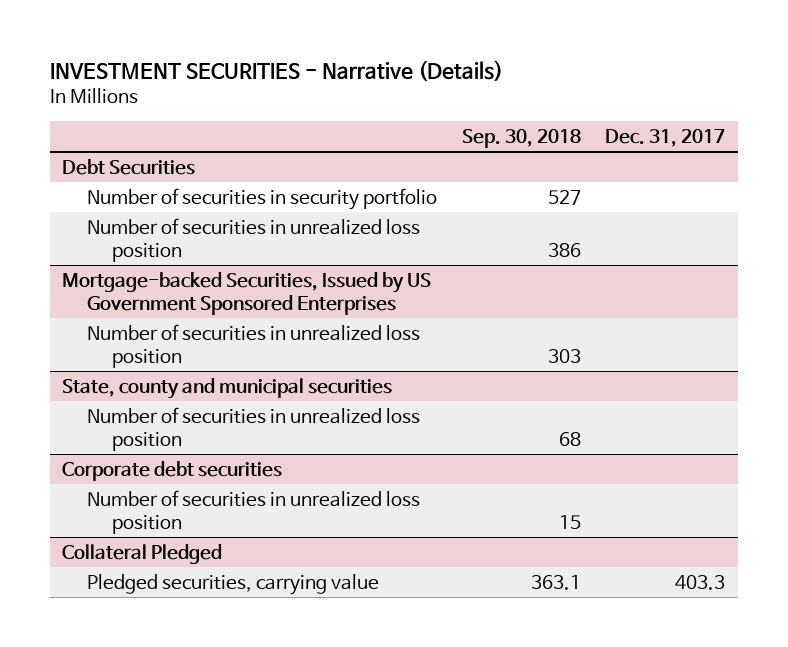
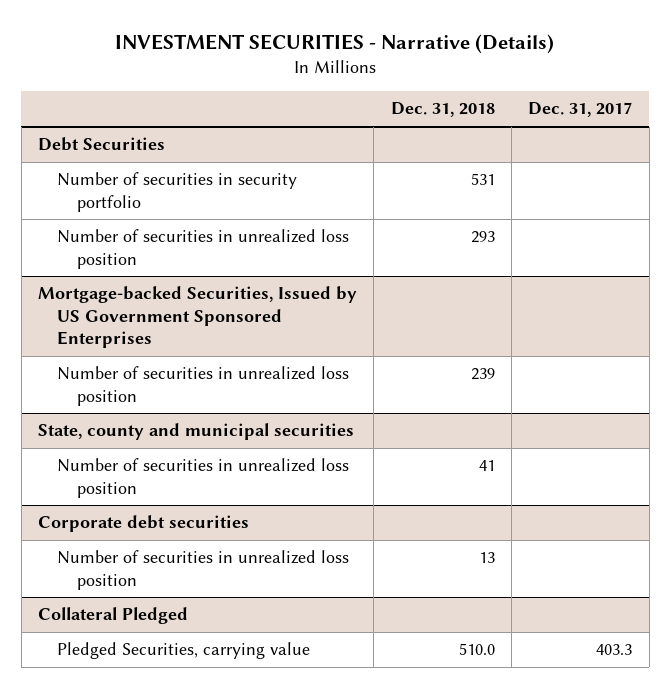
- | Sep. 30, 2018 | Dec. 31, 2017
+ | Dec. 31, 2018 | Dec. 31, 2017
@ Collateral Pledged
- Pledged securities, carrying value | 363.1 | 403.3
+ Pledged Securities, carrying value | 510.0 | 403.3

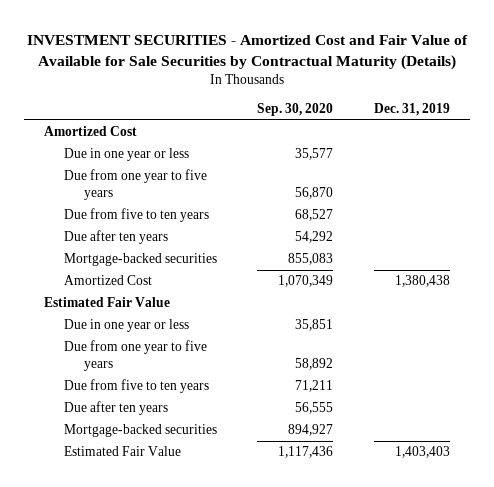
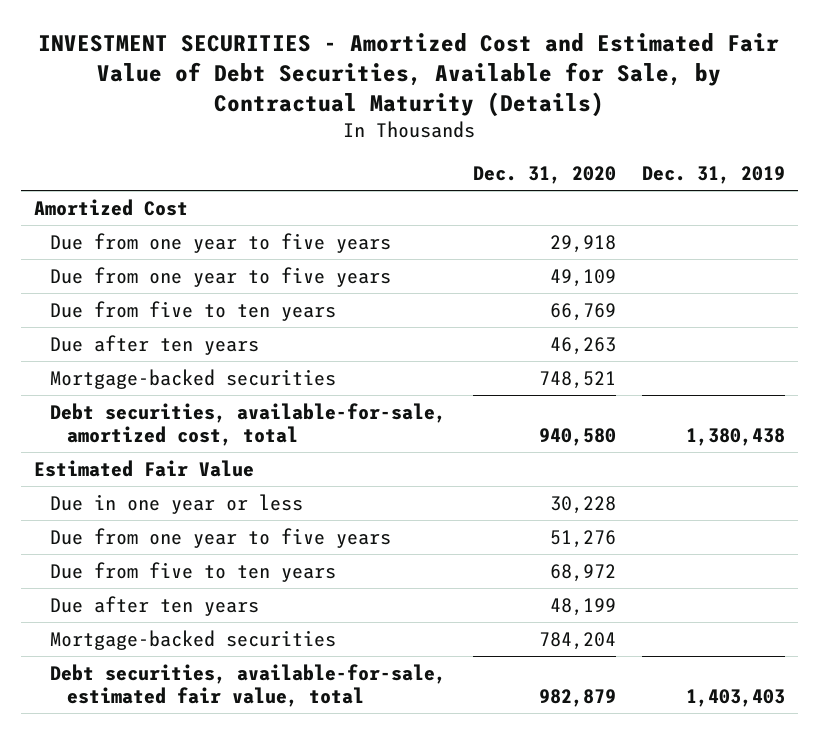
- INVESTMENT SECURITIES - Amortized Cost and Fair Value of Available for Sale Securities by Contractual Maturity (Details)
+ INVESTMENT SECURITIES - Amortized Cost and Estimated Fair Value of Debt Securities, Available for Sale, by Contractual Maturity (Details)
- | Sep. 30, 2020 | Dec. 31, 2019
+ | Dec. 31, 2020 | Dec. 31, 2019
- Due in one year or less | 35,577 |
+ Due from one year to five years | 49,109 |
- Amortized Cost | 1,070,349 | 1,380,438
+ Debt securities, available-for-sale, amortized cost, total | 940,580 | 1,380,438
- Estimated Fair Value | 1,117,436 | 1,403,403
+ Debt securities, available-for-sale, estimated fair value, total | 982,879 | 1,403,403

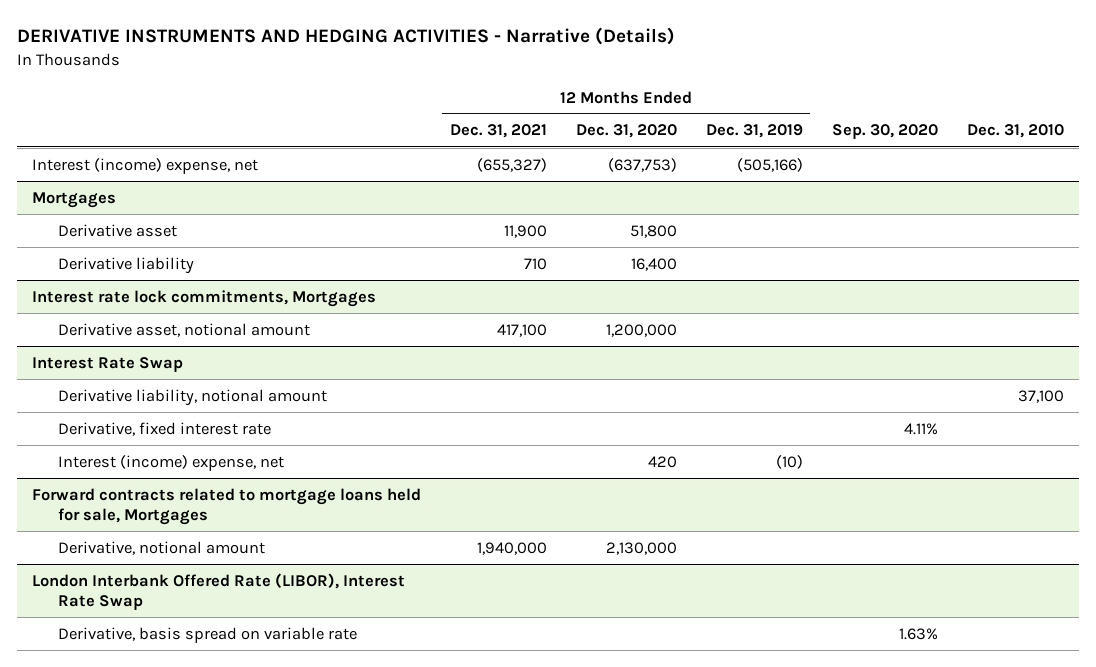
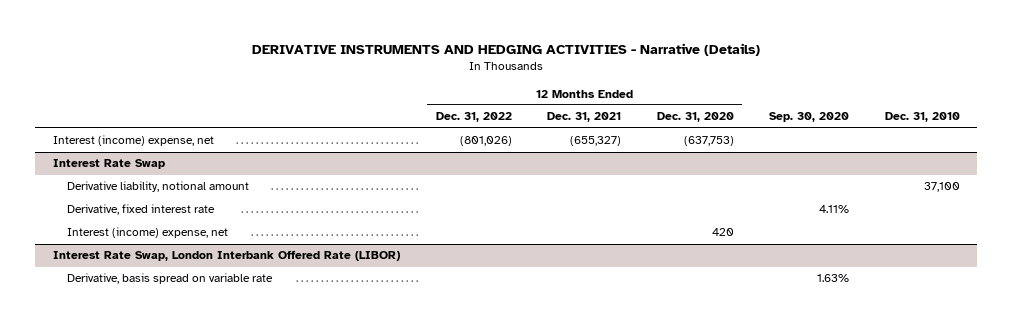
- | 12 Months Ended Dec. 31, 2021 | 12 Months Ended Dec. 31, 2020 | 12 Months Ended Dec. 31, 2019 | Sep. 30, 2020 | Dec. 31, 2010
+ | 12 Months Ended Dec. 31, 2022 | 12 Months Ended Dec. 31, 2021 | 12 Months Ended Dec. 31, 2020 | Sep. 30, 2020 | Dec. 31, 2010
- Mortgages
- Derivative asset | 11,900 | 51,800 | | |
- Derivative liability | 710 | 16,400 | | |
- Interest rate lock commitments, Mortgages
- Derivative asset, notional amount | 417,100 | 1,200,000 | | |
- Forward contracts related to mortgage loans held for sale, Mortgages
- Derivative, notional amount | 1,940,000 | 2,130,000 | | |
- London Interbank Offered Rate (LIBOR), Interest Rate Swap
+ Interest Rate Swap, London Interbank Offered Rate (LIBOR)

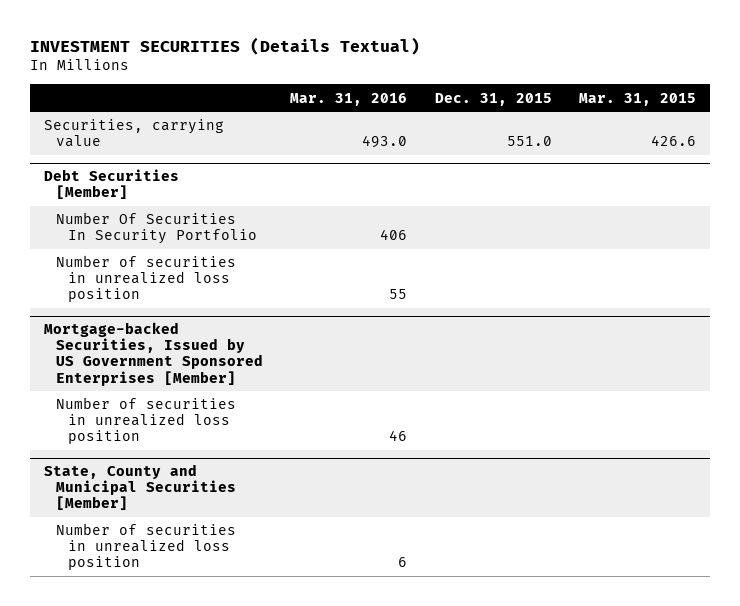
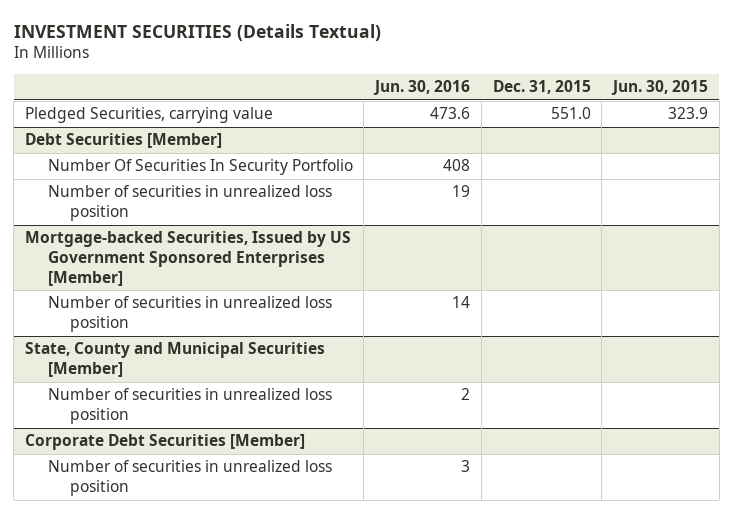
- | Mar. 31, 2016 | Dec. 31, 2015 | Mar. 31, 2015
+ | Jun. 30, 2016 | Dec. 31, 2015 | Jun. 30, 2015
- Securities, carrying value | 493.0 | 551.0 | 426.6
+ Pledged Securities, carrying value | 473.6 | 551.0 | 323.9
+ Corporate Debt Securities [Member]
+ Number of securities in unrealized loss position | 3 | |

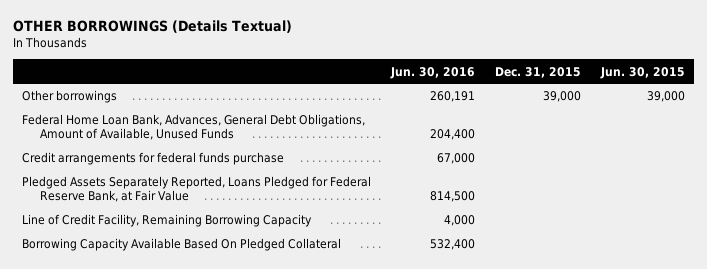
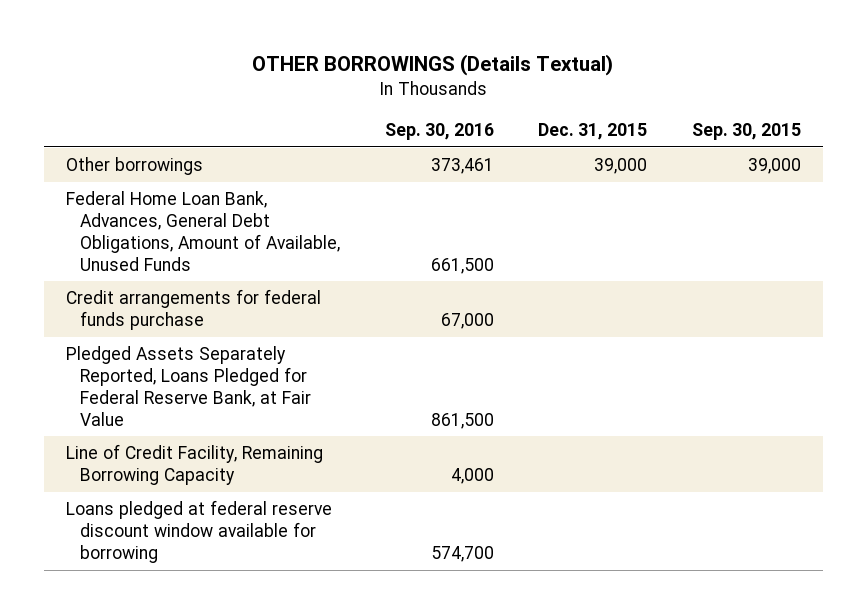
- | Jun. 30, 2016 | Dec. 31, 2015 | Jun. 30, 2015
+ | Sep. 30, 2016 | Dec. 31, 2015 | Sep. 30, 2015
- Borrowing Capacity Available Based On Pledged Collateral | 532,400 | |
+ Loans pledged at federal reserve discount window available for borrowing | 574,700 | |

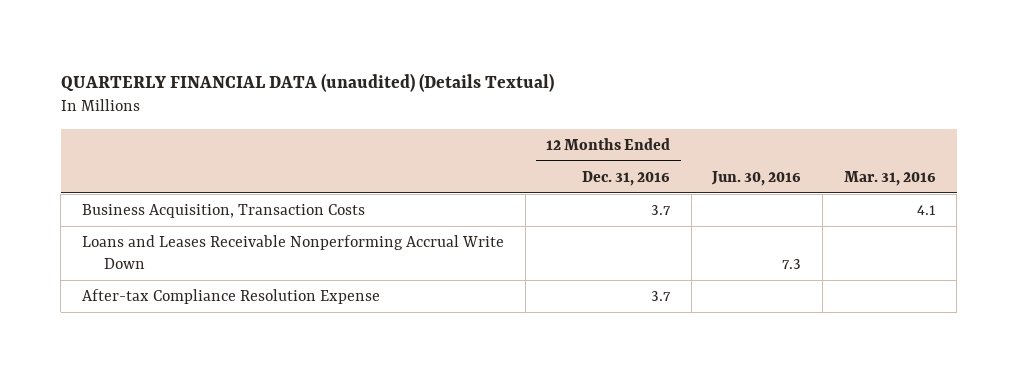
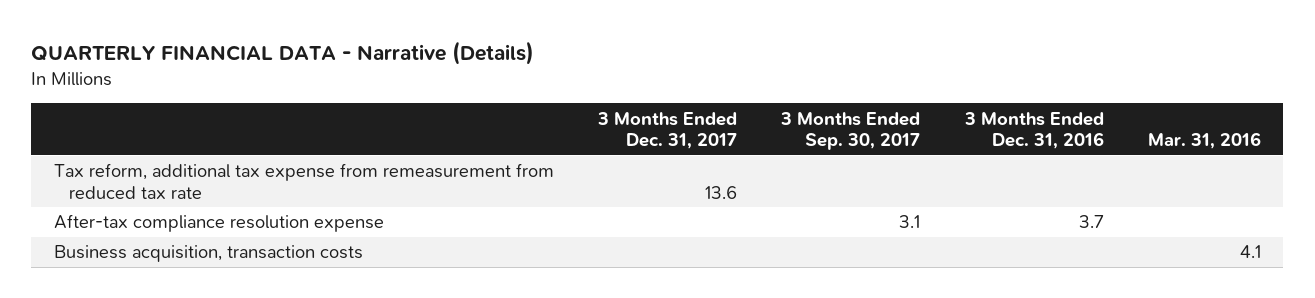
- QUARTERLY FINANCIAL DATA (unaudited) (Details Textual)
+ QUARTERLY FINANCIAL DATA - Narrative (Details)
- | 12 Months Ended Dec. 31, 2016 | Jun. 30, 2016 | Mar. 31, 2016
+ | 3 Months Ended Dec. 31, 2017 | 3 Months Ended Sep. 30, 2017 | 3 Months Ended Dec. 31, 2016 | Mar. 31, 2016
- Business Acquisition, Transaction Costs | 3.7 | | 4.1
- Loans and Leases Receivable Nonperforming Accrual Write Down | | 7.3 |
- After-tax Compliance Resolution Expense | 3.7 | |
+ Tax reform, additional tax expense from remeasurement from reduced tax rate | 13.6 | | |
+ After-tax compliance resolution expense | | 3.1 | 3.7 |
+ Business acquisition, transaction costs | | | | 4.1

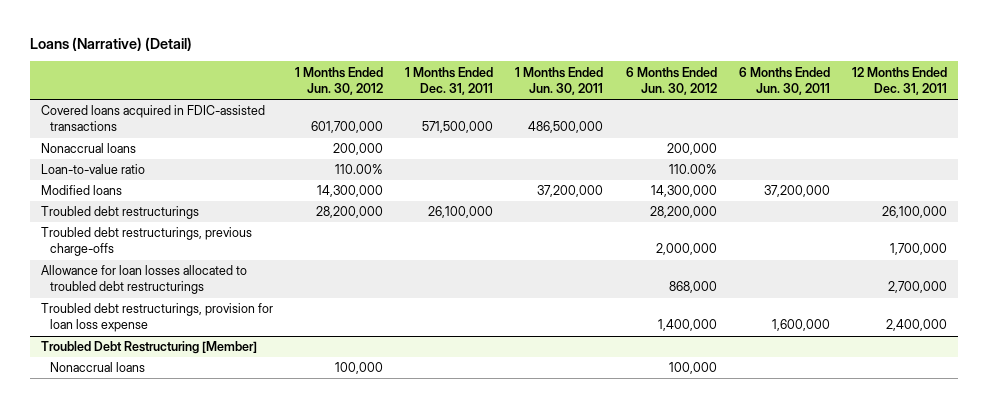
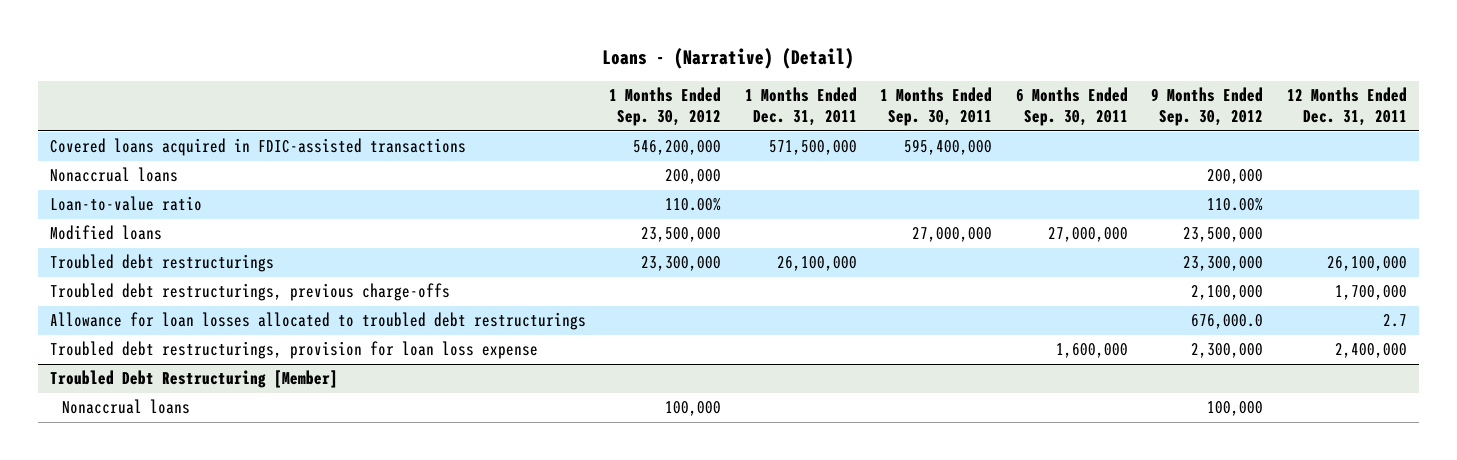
- Loans (Narrative) (Detail)
+ Loans - (Narrative) (Detail)
- | 1 Months Ended Jun. 30, 2012 | 1 Months Ended Dec. 31, 2011 | 1 Months Ended Jun. 30, 2011 | 6 Months Ended Jun. 30, 2012 | 6 Months Ended Jun. 30, 2011 | 12 Months Ended Dec. 31, 2011
+ | 1 Months Ended Sep. 30, 2012 | 1 Months Ended Dec. 31, 2011 | 1 Months Ended Sep. 30, 2011 | 6 Months Ended Sep. 30, 2011 | 9 Months Ended Sep. 30, 2012 | 12 Months Ended Dec. 31, 2011
- Allowance for loan losses allocated to troubled debt restructurings | | | | 868,000 | | 2,700,000
+ Allowance for loan losses allocated to troubled debt restructurings | | | | | 676,000.0 | 2.7

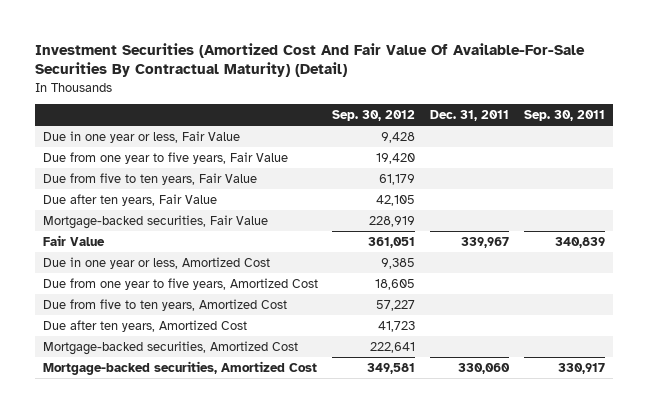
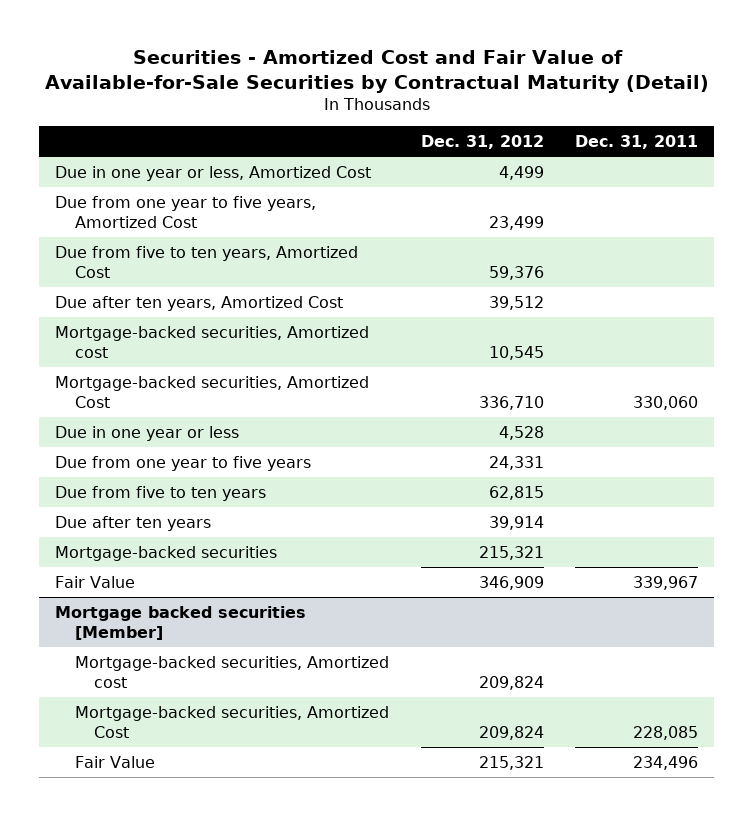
- Investment Securities (Amortized Cost And Fair Value Of Available-For-Sale Securities By Contractual Maturity) (Detail)
+ Securities - Amortized Cost and Fair Value of Available-for-Sale Securities by Contractual Maturity (Detail)
- | Sep. 30, 2012 | Dec. 31, 2011 | Sep. 30, 2011
+ | Dec. 31, 2012 | Dec. 31, 2011
- Due in one year or less, Fair Value | 9,428 | |
- Due from one year to five years, Fair Value | 19,420 | |
- Due from five to ten years, Fair Value | 61,179 | |
- Due after ten years, Fair Value | 42,105 | |
- Mortgage-backed securities, Fair Value | 228,919 | |
- Mortgage-backed securities, Amortized Cost | 222,641 | |
+ Mortgage-backed securities, Amortized cost | 10,545 |
+ Due in one year or less | 4,528 |
+ Due from one year to five years | 24,331 |
+ Due from five to ten years | 62,815 |
+ Due after ten years | 39,914 |
+ Mortgage-backed securities | 215,321 |
moved down: Fair Value | 346,909 | 339,967
+ Mortgage backed securities [Member]
+ Mortgage-backed securities, Amortized cost | 209,824 |
+ Mortgage-backed securities, Amortized Cost | 209,824 | 228,085
+ Fair Value | 215,321 | 234,496

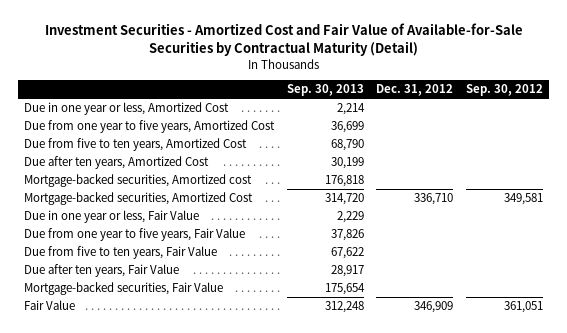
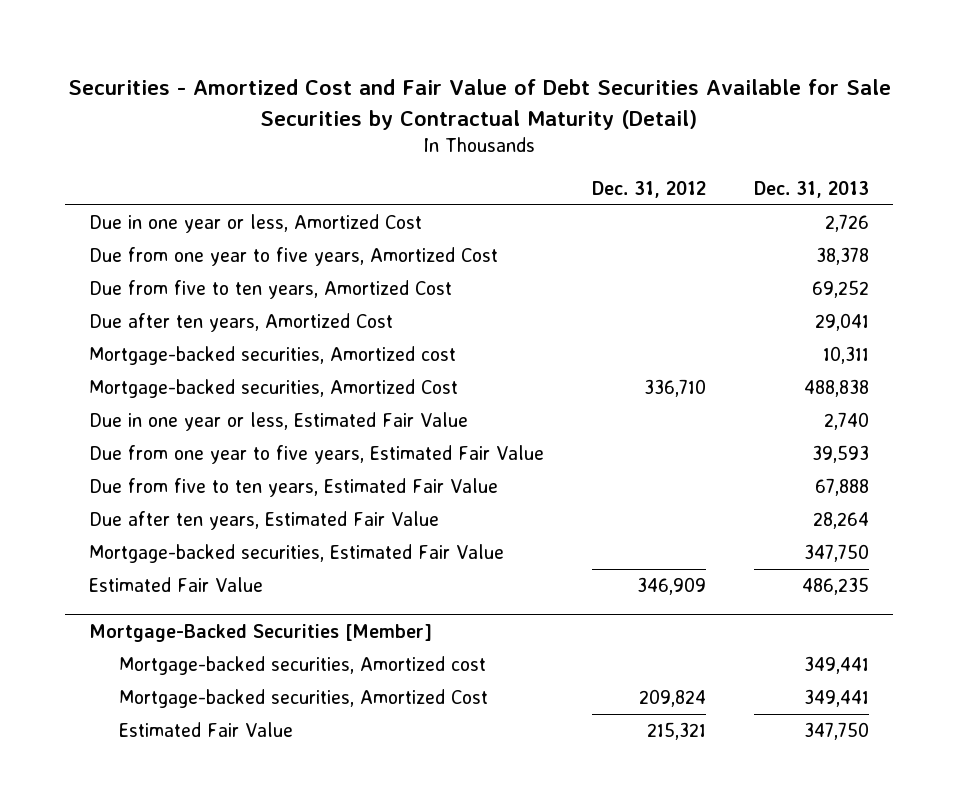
- Investment Securities - Amortized Cost and Fair Value of Available-for-Sale Securities by Contractual Maturity (Detail)
+ Securities - Amortized Cost and Fair Value of Debt Securities Available for Sale Securities by Contractual Maturity (Detail)
- | Sep. 30, 2013 | Dec. 31, 2012 | Sep. 30, 2012
+ | Dec. 31, 2012 | Dec. 31, 2013
- Due in one year or less, Fair Value | 2,229 | |
- Due from one year to five years, Fair Value | 37,826 | |
- Due from five to ten years, Fair Value | 67,622 | |
- Due after ten years, Fair Value | 28,917 | |
- Mortgage-backed securities, Fair Value | 175,654 | |
- Fair Value | 312,248 | 346,909 | 361,051
+ Due in one year or less, Estimated Fair Value | | 2,740
+ Due from one year to five years, Estimated Fair Value | | 39,593
+ Due from five to ten years, Estimated Fair Value | | 67,888
+ Due after ten years, Estimated Fair Value | | 28,264
+ Mortgage-backed securities, Estimated Fair Value | | 347,750
+ Estimated Fair Value | 346,909 | 486,235
+ Mortgage-Backed Securities [Member]
+ Mortgage-backed securities, Amortized cost | | 349,441
+ Mortgage-backed securities, Amortized Cost | 209,824 | 349,441
+ Estimated Fair Value | 215,321 | 347,750

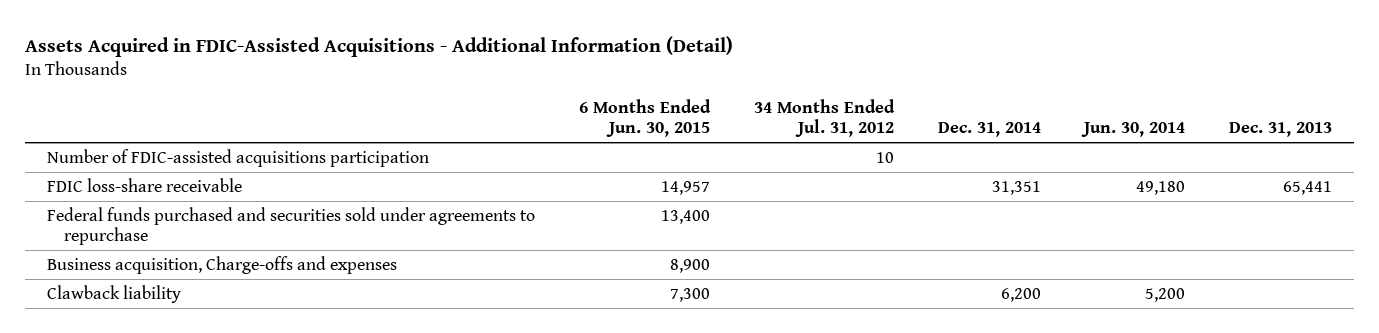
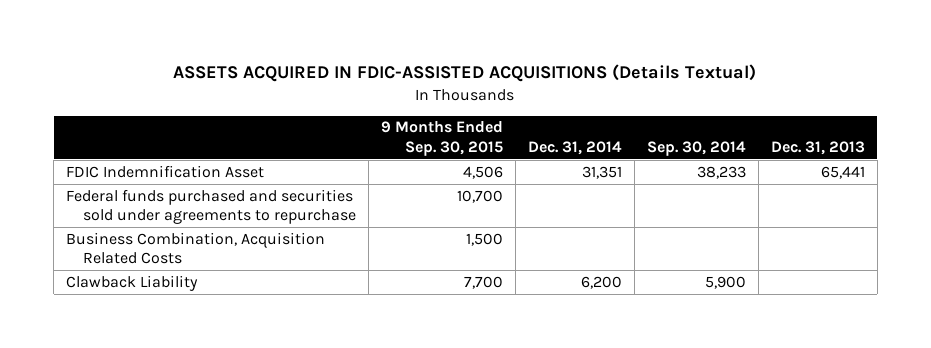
- Assets Acquired in FDIC-Assisted Acquisitions - Additional Information (Detail)
+ ASSETS ACQUIRED IN FDIC-ASSISTED ACQUISITIONS (Details Textual)
- | 6 Months Ended Jun. 30, 2015 | 34 Months Ended Jul. 31, 2012 | Dec. 31, 2014 | Jun. 30, 2014 | Dec. 31, 2013
+ | 9 Months Ended Sep. 30, 2015 | Dec. 31, 2014 | Sep. 30, 2014 | Dec. 31, 2013
- Number of FDIC-assisted acquisitions participation | | 10 | | |
- FDIC loss-share receivable | 14,957 | | 31,351 | 49,180 | 65,441
+ FDIC Indemnification Asset | 4,506 | 31,351 | 38,233 | 65,441
- Business acquisition, Charge-offs and expenses | 8,900 | | | |
- Clawback liability | 7,300 | | 6,200 | 5,200 |
+ Business Combination, Acquisition Related Costs | 1,500 | | |
+ Clawback Liability | 7,700 | 6,200 | 5,900 |

